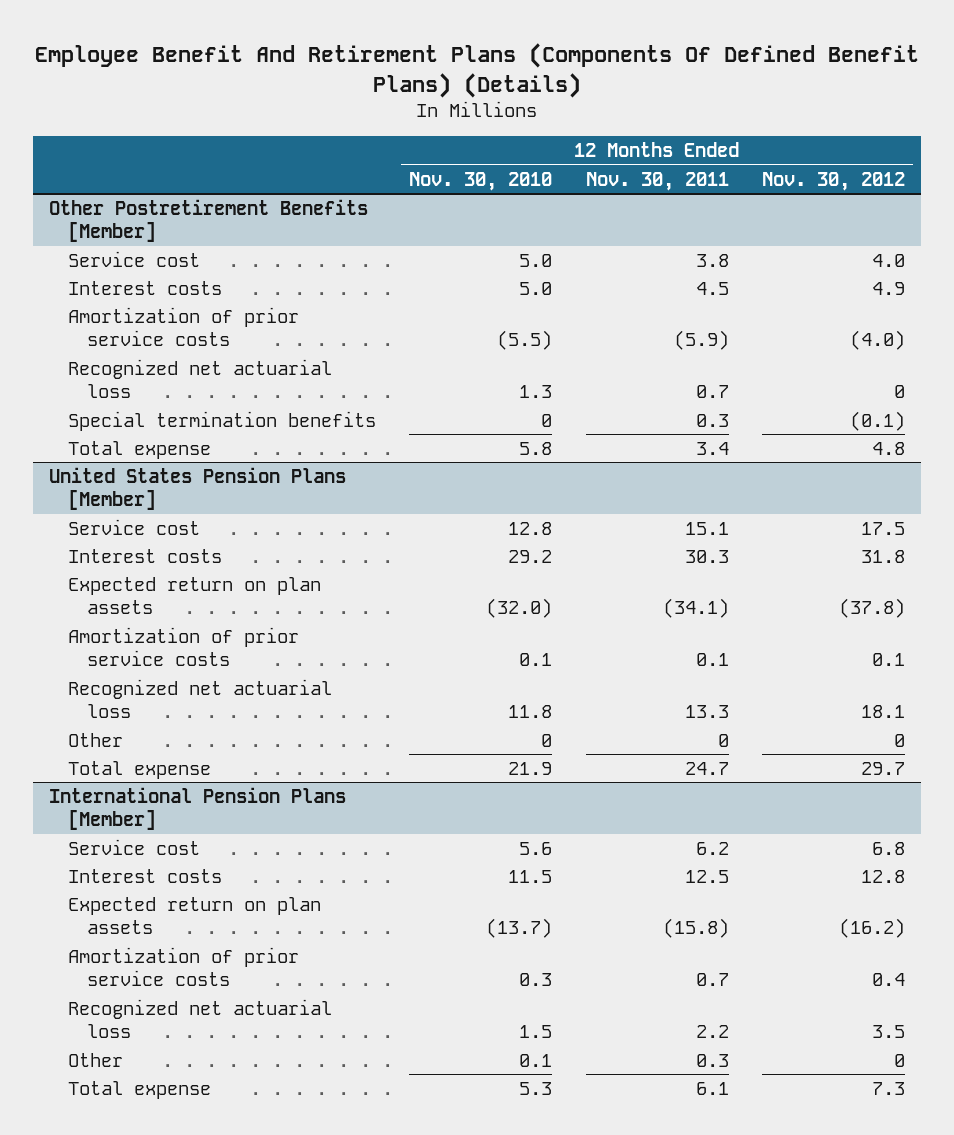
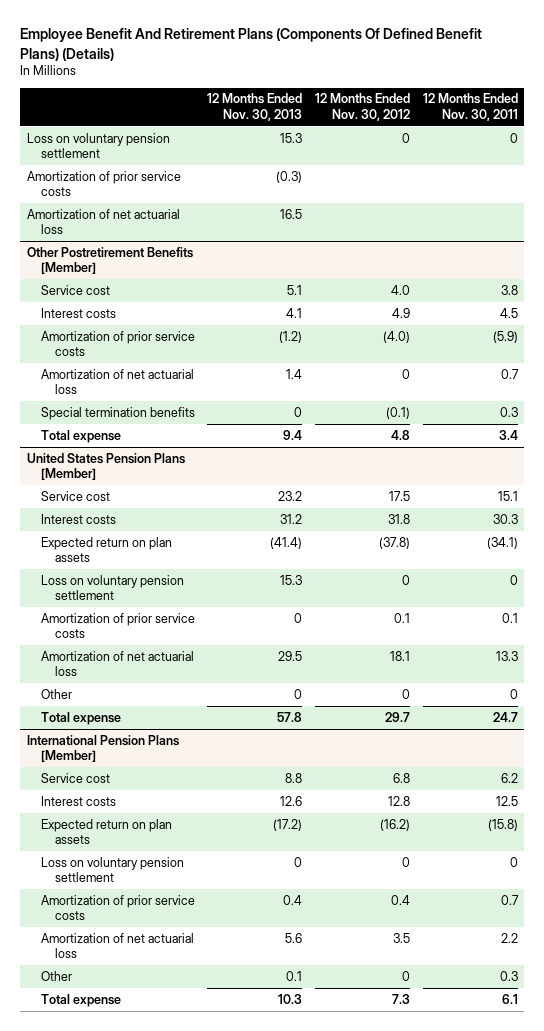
- | 12 Months Ended Nov. 30, 2010 | 12 Months Ended Nov. 30, 2011 | 12 Months Ended Nov. 30, 2012
+ | 12 Months Ended Nov. 30, 2013 | 12 Months Ended Nov. 30, 2012 | 12 Months Ended Nov. 30, 2011
+ Loss on voluntary pension settlement | 15.3 | 0 | 0
+ Amortization of prior service costs | (0.3) | |
+ Amortization of net actuarial loss | 16.5 | |
@ Other Postretirement Benefits [Member]
- Recognized net actuarial loss | 1.3 | 0.7 | 0
+ Amortization of net actuarial loss | 1.4 | 0 | 0.7
@ United States Pension Plans [Member]
+ Loss on voluntary pension settlement | 15.3 | 0 | 0
- Recognized net actuarial loss | 11.8 | 13.3 | 18.1
+ Amortization of net actuarial loss | 29.5 | 18.1 | 13.3
@ International Pension Plans [Member]
+ Loss on voluntary pension settlement | 0 | 0 | 0
- Recognized net actuarial loss | 1.5 | 2.2 | 3.5
+ Amortization of net actuarial loss | 5.6 | 3.5 | 2.2

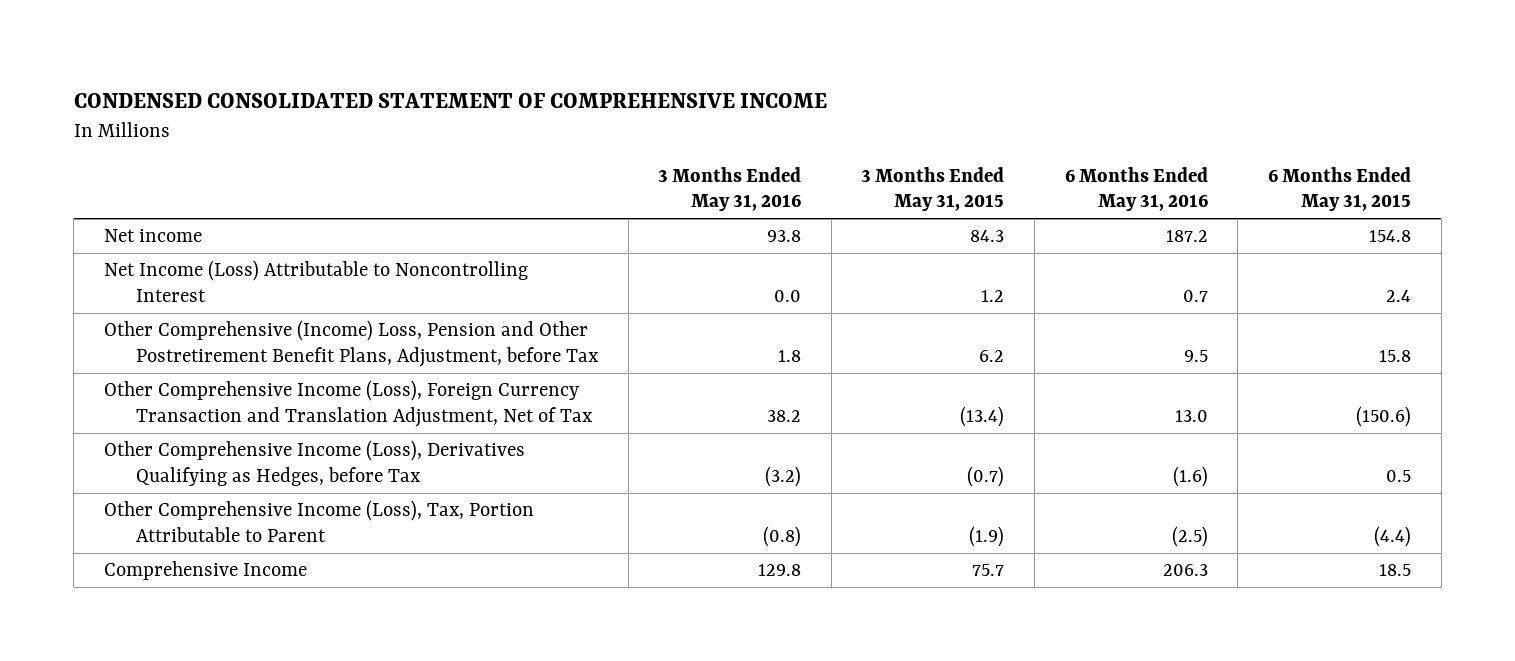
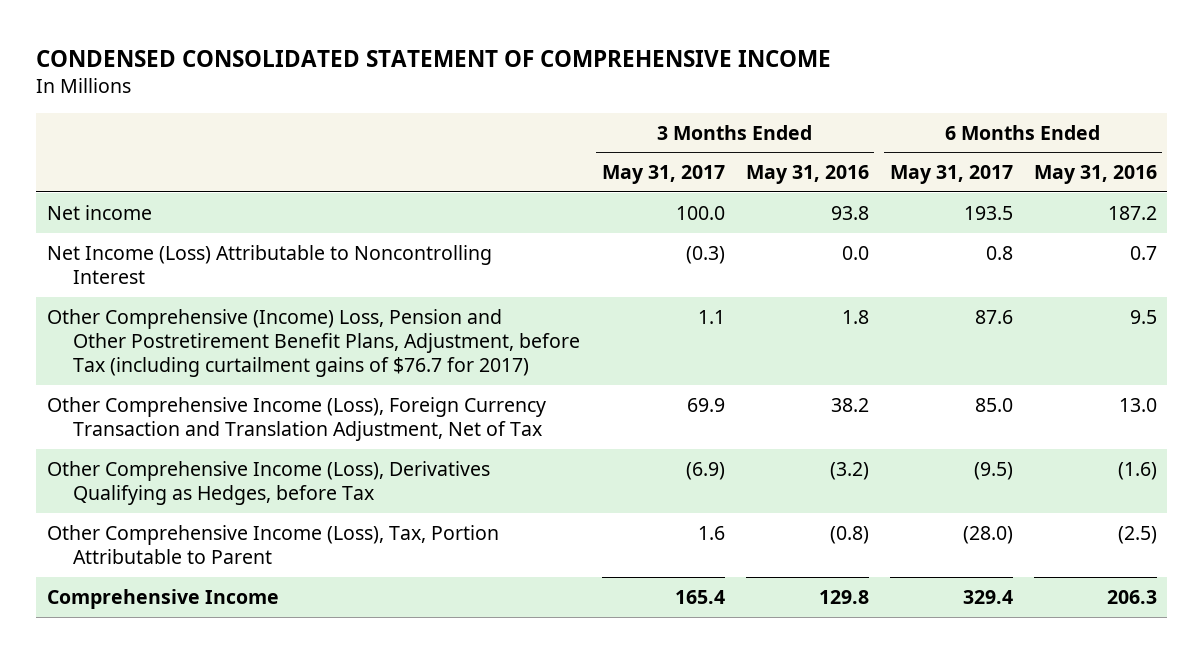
- | 3 Months Ended May 31, 2016 | 3 Months Ended May 31, 2015 | 6 Months Ended May 31, 2016 | 6 Months Ended May 31, 2015
+ | 3 Months Ended May 31, 2017 | 3 Months Ended May 31, 2016 | 6 Months Ended May 31, 2017 | 6 Months Ended May 31, 2016
- Other Comprehensive (Income) Loss, Pension and Other Postretirement Benefit Plans, Adjustment, before Tax | 1.8 | 6.2 | 9.5 | 15.8
+ Other Comprehensive (Income) Loss, Pension and Other Postretirement Benefit Plans, Adjustment, before Tax (including curtailment gains of $76.7 for 2017) | 1.1 | 1.8 | 87.6 | 9.5

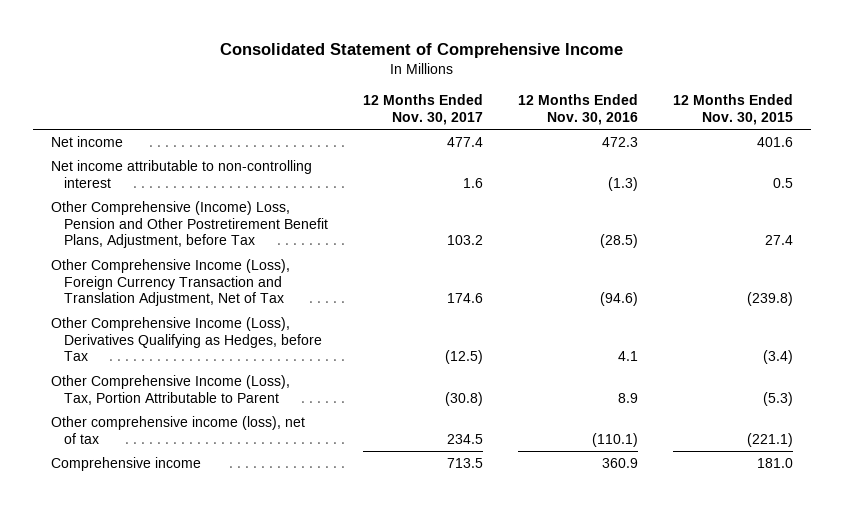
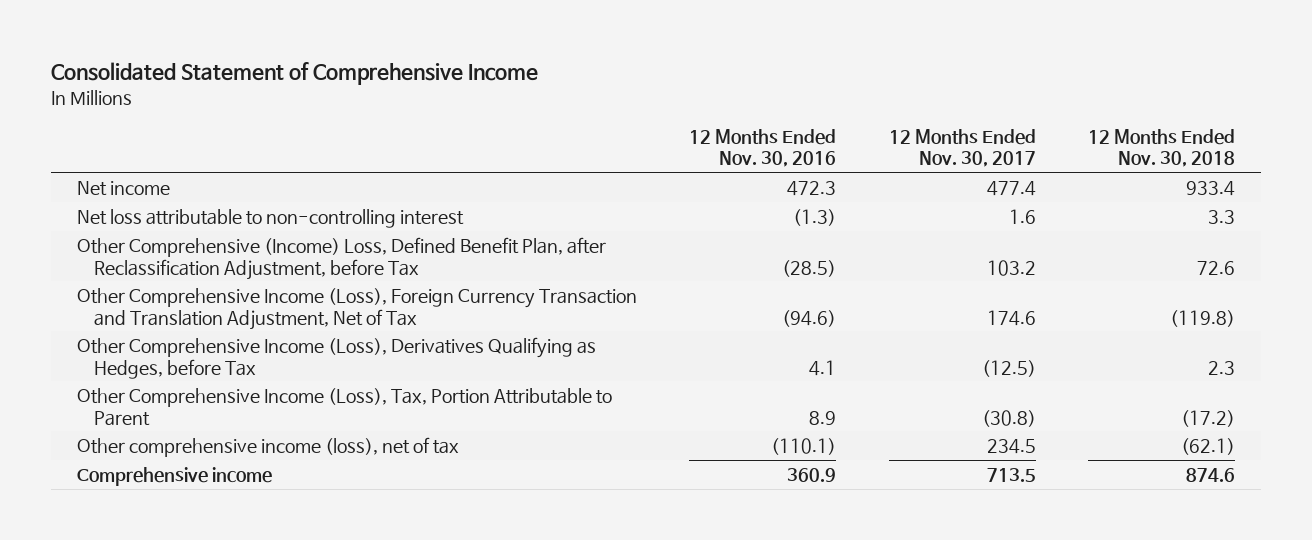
- | 12 Months Ended Nov. 30, 2017 | 12 Months Ended Nov. 30, 2016 | 12 Months Ended Nov. 30, 2015
+ | 12 Months Ended Nov. 30, 2016 | 12 Months Ended Nov. 30, 2017 | 12 Months Ended Nov. 30, 2018
- Net income attributable to non-controlling interest | 1.6 | (1.3) | 0.5
- Other Comprehensive (Income) Loss, Pension and Other Postretirement Benefit Plans, Adjustment, before Tax | 103.2 | (28.5) | 27.4
+ Net loss attributable to non-controlling interest | (1.3) | 1.6 | 3.3
+ Other Comprehensive (Income) Loss, Defined Benefit Plan, after Reclassification Adjustment, before Tax | (28.5) | 103.2 | 72.6

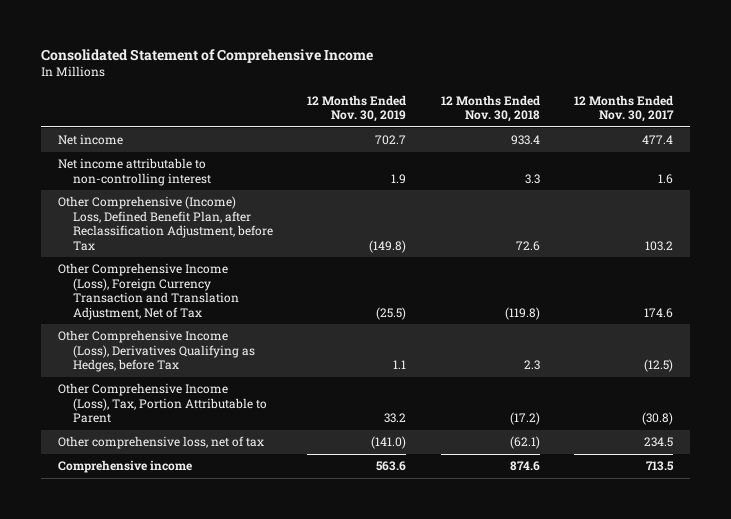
- | 12 Months Ended Nov. 30, 2016 | 12 Months Ended Nov. 30, 2017 | 12 Months Ended Nov. 30, 2018
+ | 12 Months Ended Nov. 30, 2019 | 12 Months Ended Nov. 30, 2018 | 12 Months Ended Nov. 30, 2017
- Net loss attributable to non-controlling interest | (1.3) | 1.6 | 3.3
+ Net income attributable to non-controlling interest | 1.9 | 3.3 | 1.6
- Other comprehensive income (loss), net of tax | (110.1) | 234.5 | (62.1)
+ Other comprehensive loss, net of tax | (141.0) | (62.1) | 234.5

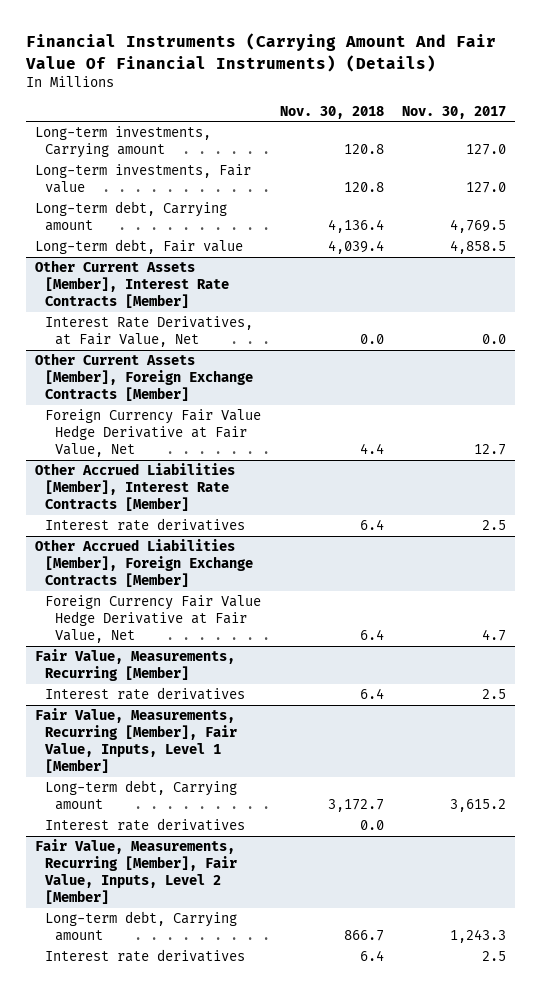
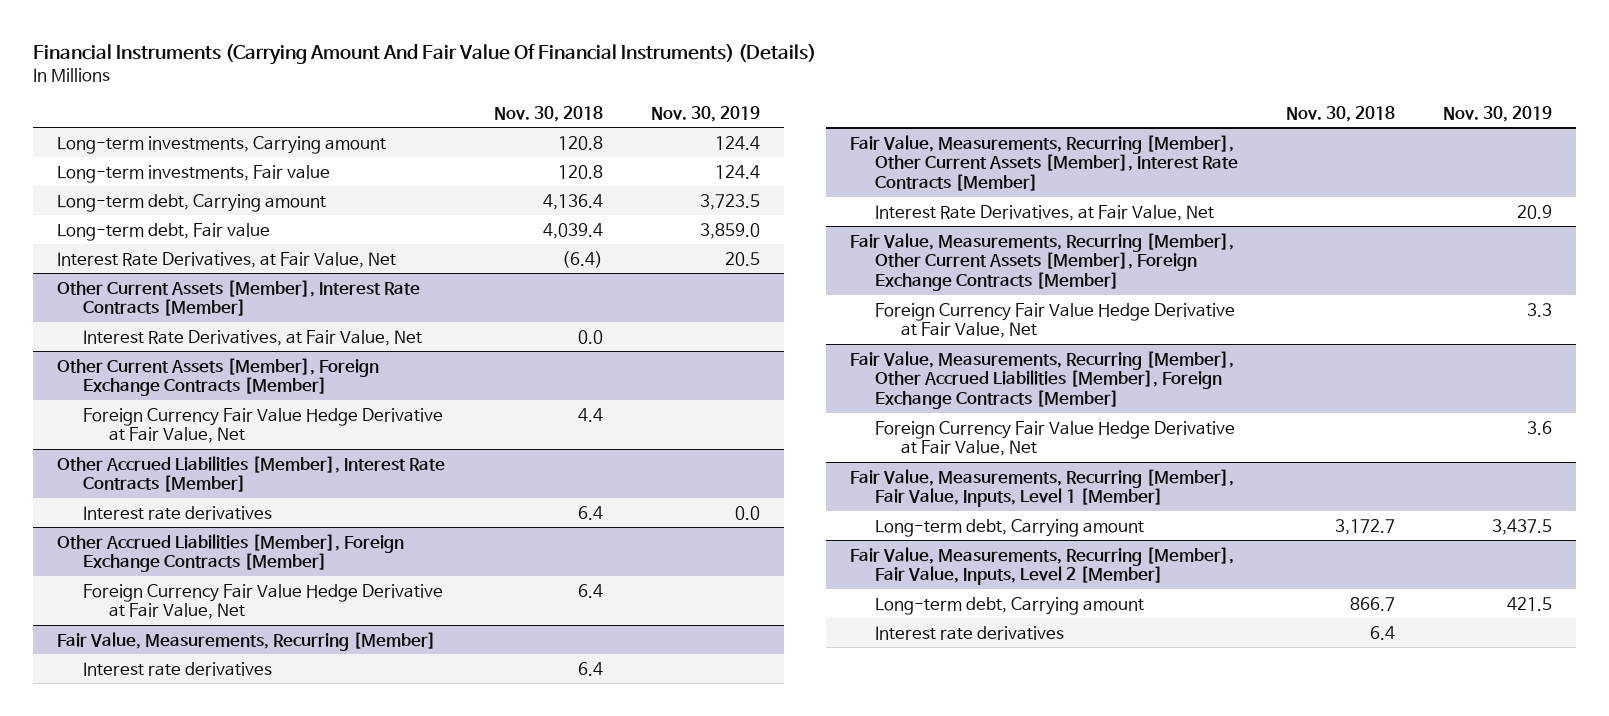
- | Nov. 30, 2018 | Nov. 30, 2017
+ | Nov. 30, 2018 | Nov. 30, 2019
+ Interest Rate Derivatives, at Fair Value, Net | (6.4) | 20.5
+ Fair Value, Measurements, Recurring [Member], Other Current Assets [Member], Interest Rate Contracts [Member]
+ Interest Rate Derivatives, at Fair Value, Net | | 20.9
+ Fair Value, Measurements, Recurring [Member], Other Current Assets [Member], Foreign Exchange Contracts [Member]
+ Foreign Currency Fair Value Hedge Derivative at Fair Value, Net | | 3.3
+ Fair Value, Measurements, Recurring [Member], Other Accrued Liabilities [Member], Foreign Exchange Contracts [Member]
+ Foreign Currency Fair Value Hedge Derivative at Fair Value, Net | | 3.6
@ Fair Value, Measurements, Recurring [Member], Fair Value, Inputs, Level 1 [Member]
- Interest rate derivatives | 0.0 |

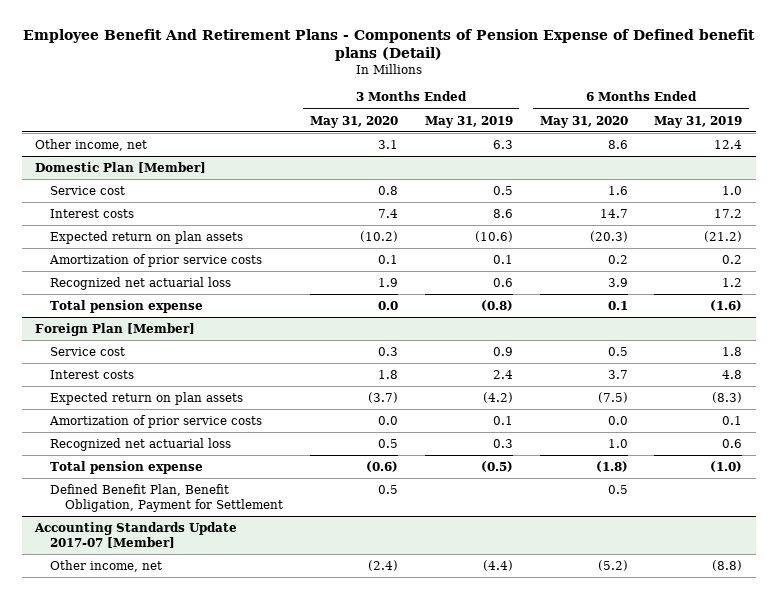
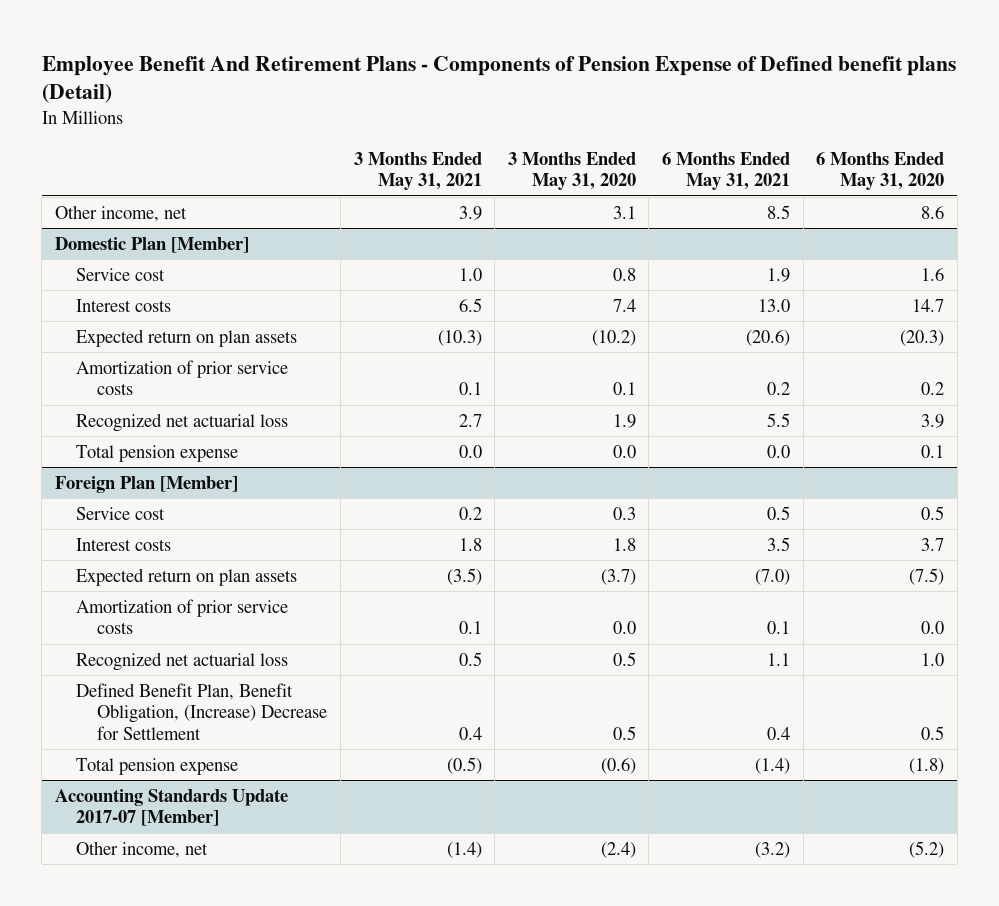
- | 3 Months Ended May 31, 2020 | 3 Months Ended May 31, 2019 | 6 Months Ended May 31, 2020 | 6 Months Ended May 31, 2019
+ | 3 Months Ended May 31, 2021 | 3 Months Ended May 31, 2020 | 6 Months Ended May 31, 2021 | 6 Months Ended May 31, 2020
@ Foreign Plan [Member]
+ Defined Benefit Plan, Benefit Obligation, (Increase) Decrease for Settlement | 0.4 | 0.5 | 0.4 | 0.5
- Defined Benefit Plan, Benefit Obligation, Payment for Settlement | 0.5 | | 0.5 |

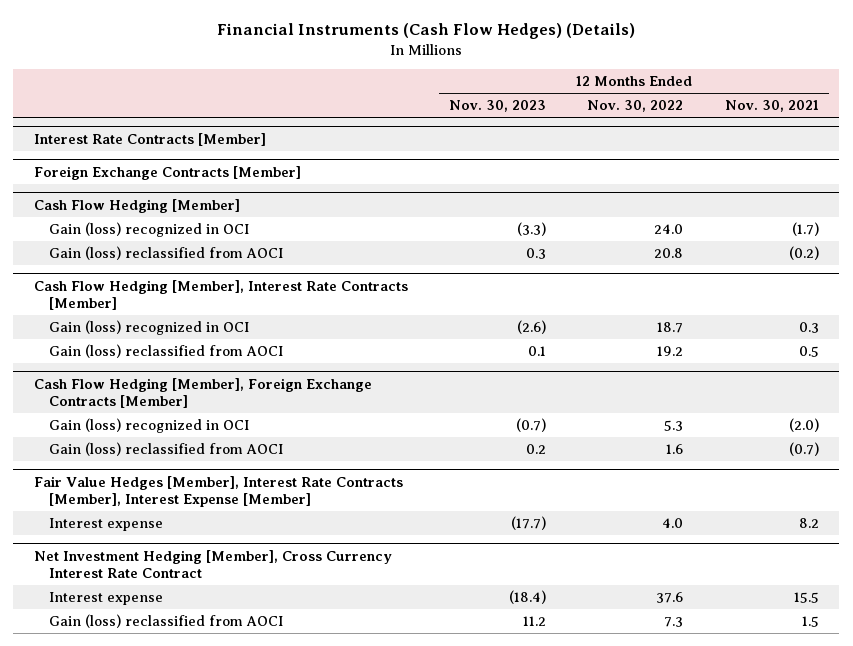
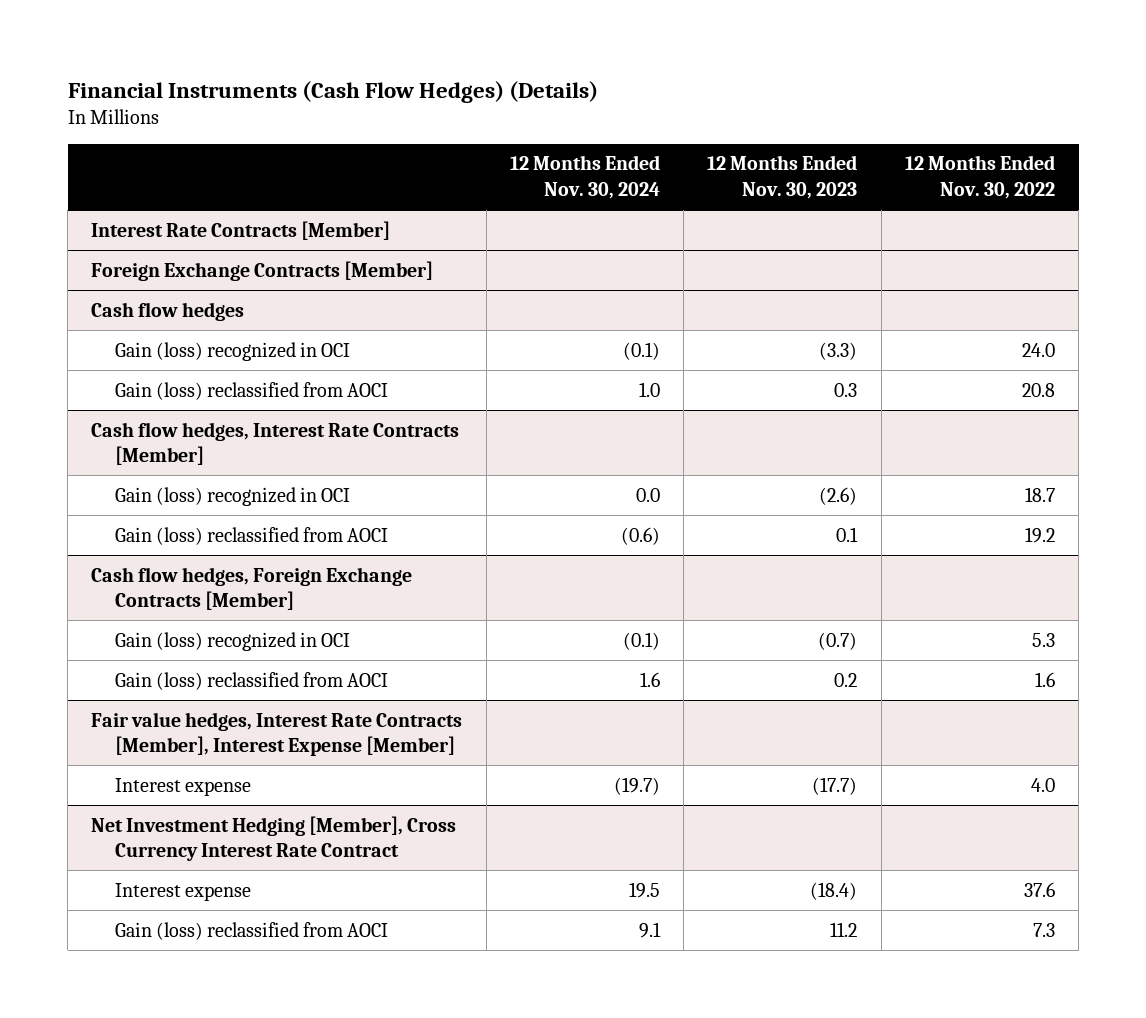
- | 12 Months Ended Nov. 30, 2023 | 12 Months Ended Nov. 30, 2022 | 12 Months Ended Nov. 30, 2021
+ | 12 Months Ended Nov. 30, 2024 | 12 Months Ended Nov. 30, 2023 | 12 Months Ended Nov. 30, 2022
- Cash Flow Hedging [Member]
+ Cash flow hedges
- Cash Flow Hedging [Member], Interest Rate Contracts [Member]
+ Cash flow hedges, Interest Rate Contracts [Member]
- Cash Flow Hedging [Member], Foreign Exchange Contracts [Member]
+ Cash flow hedges, Foreign Exchange Contracts [Member]
- Fair Value Hedges [Member], Interest Rate Contracts [Member], Interest Expense [Member]
+ Fair value hedges, Interest Rate Contracts [Member], Interest Expense [Member]

